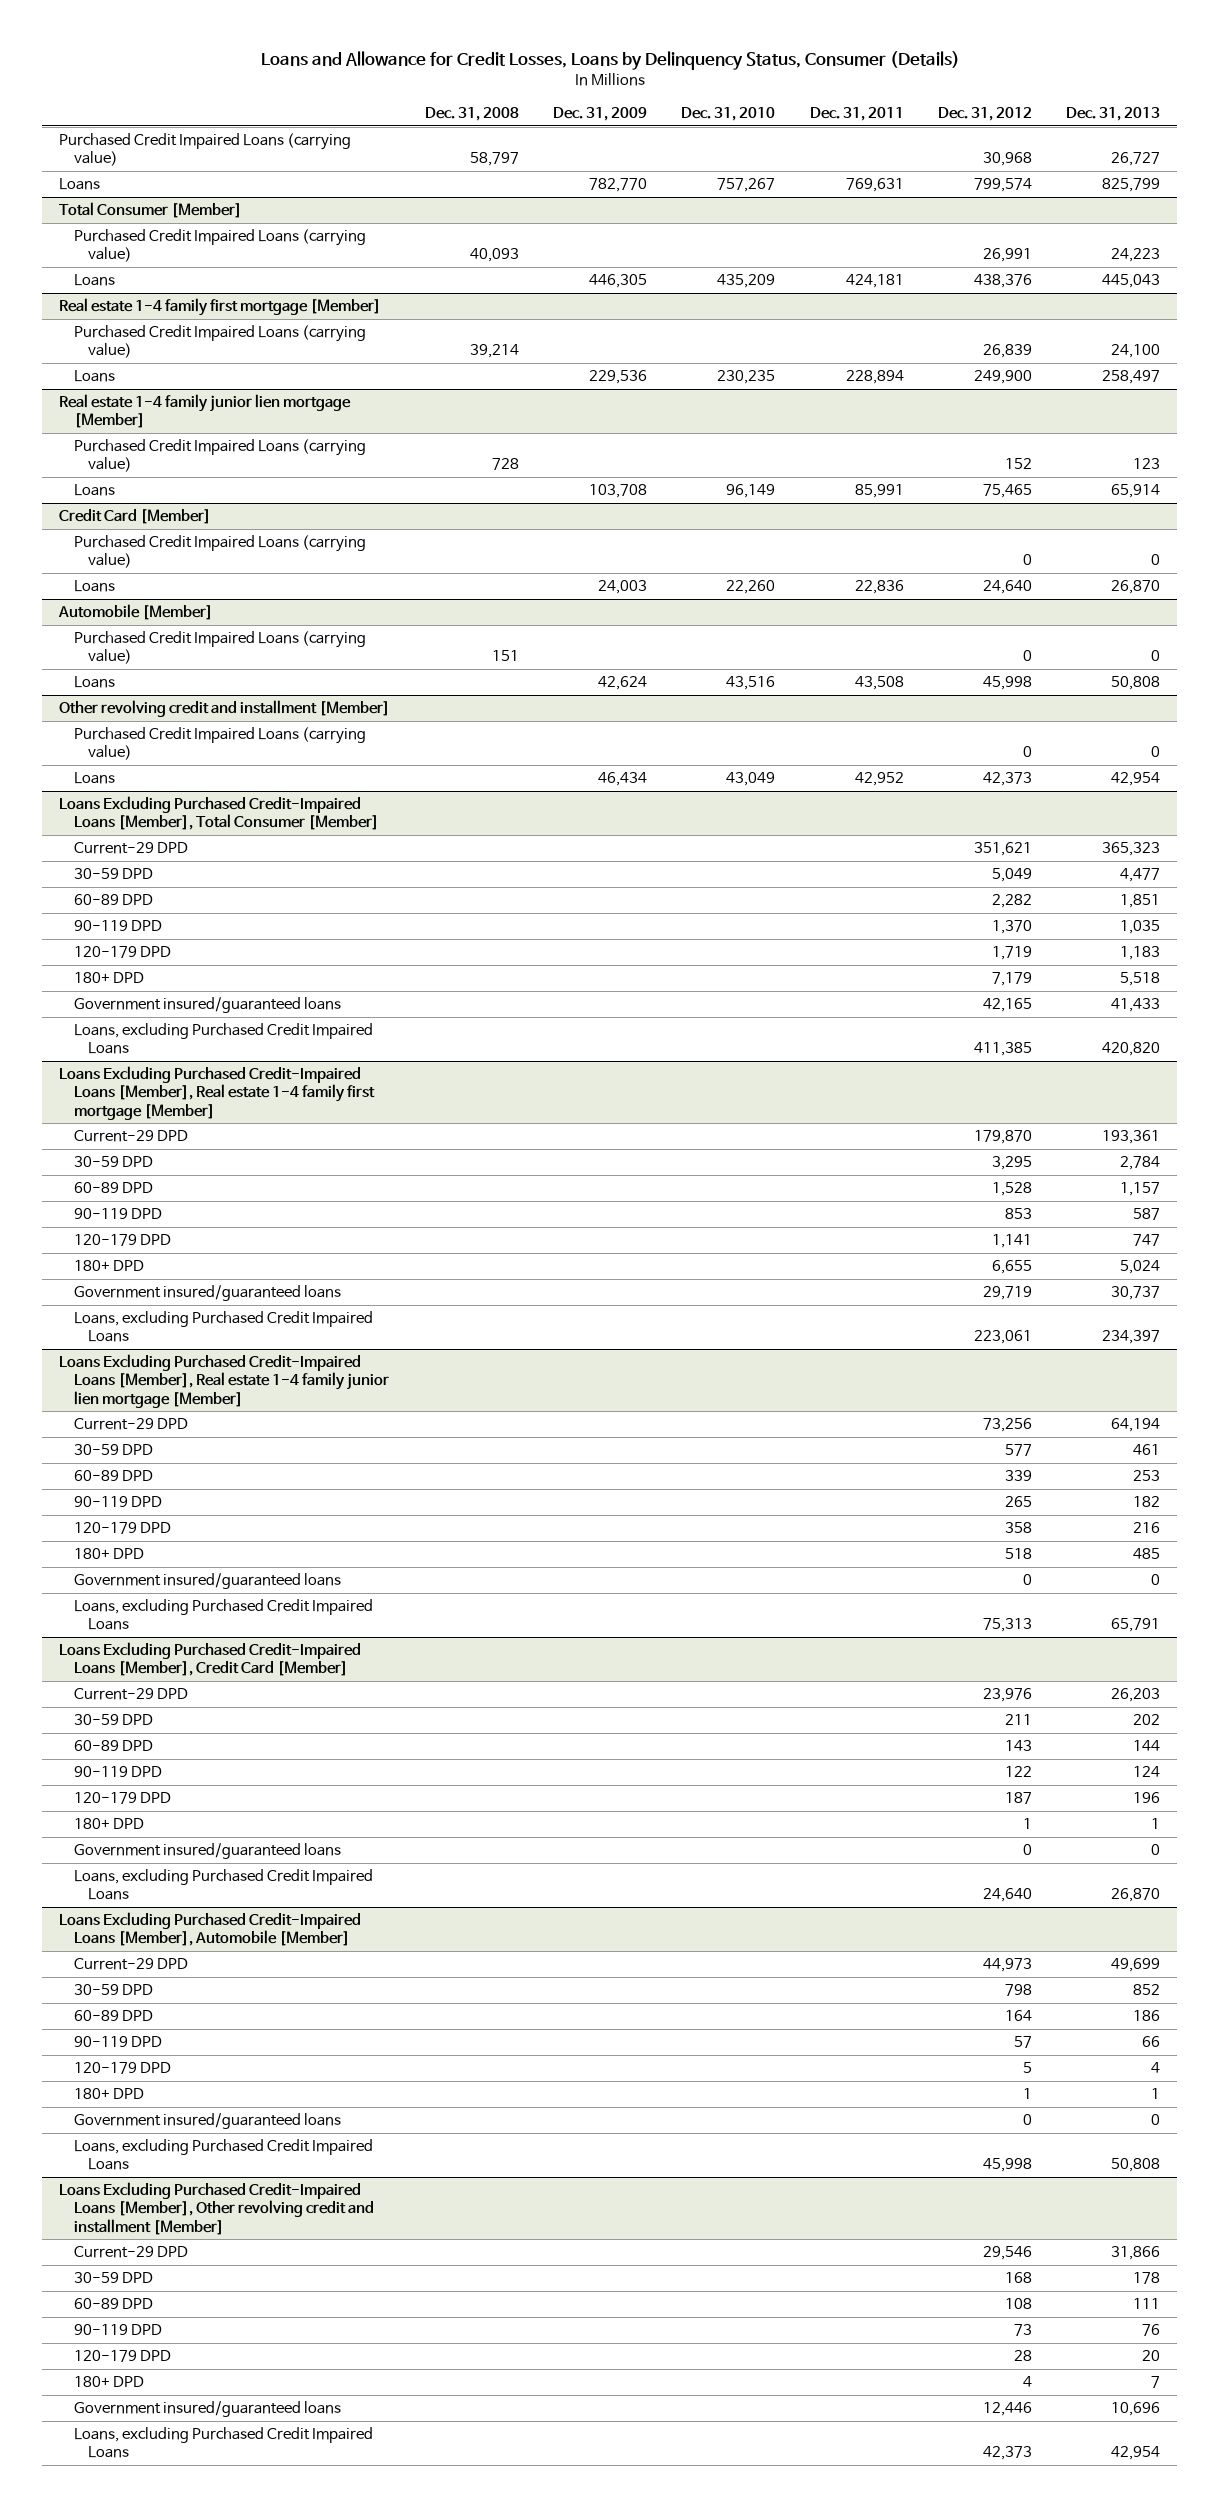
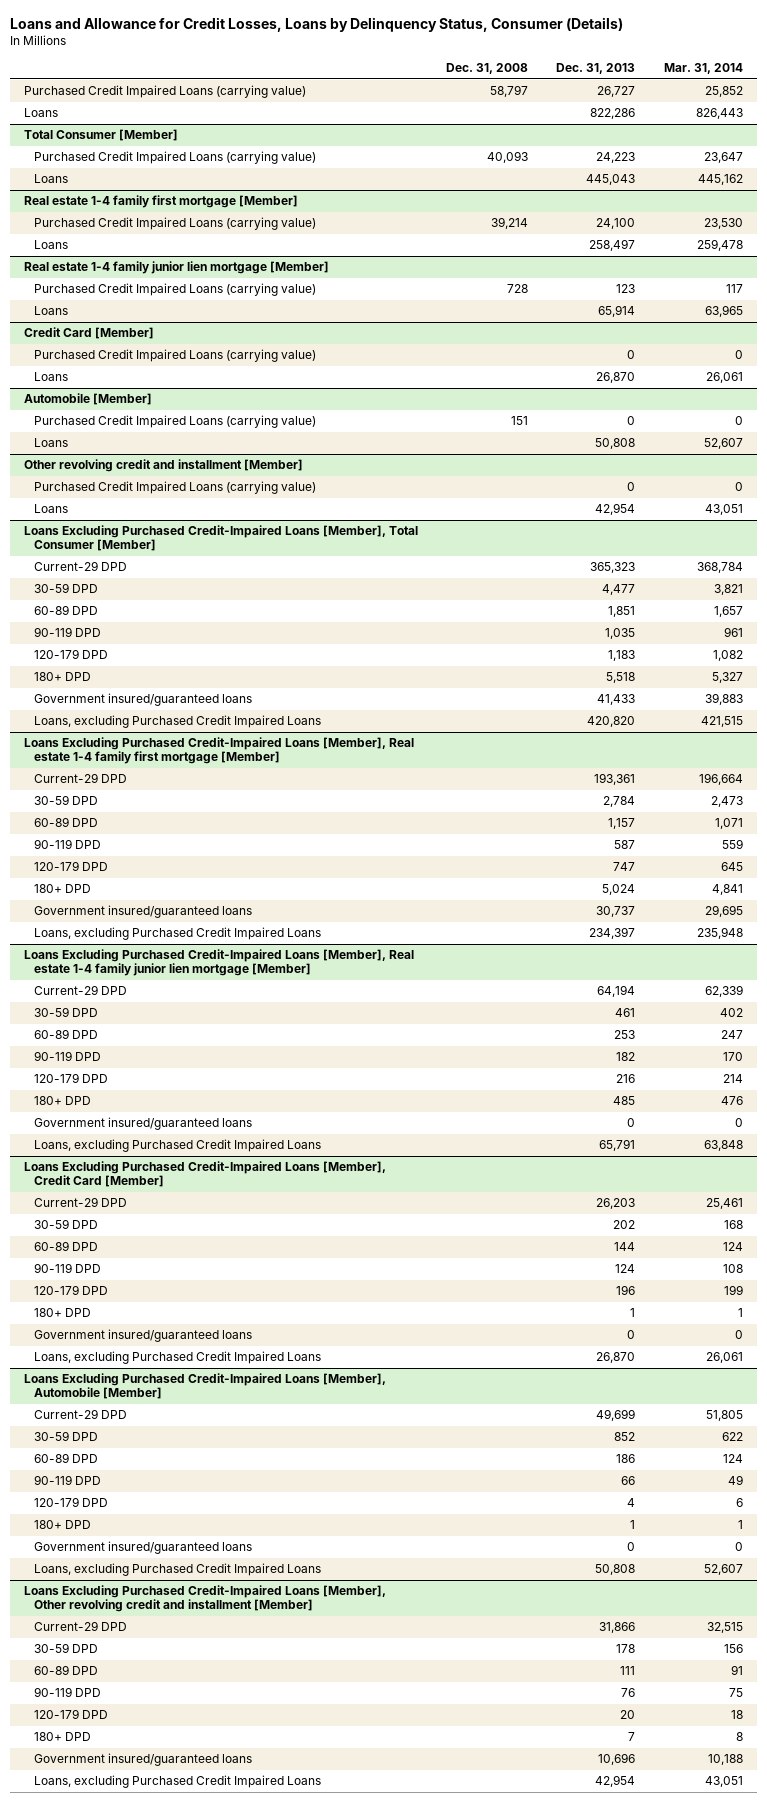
- | Dec. 31, 2008 | Dec. 31, 2009 | Dec. 31, 2010 | Dec. 31, 2011 | Dec. 31, 2012 | Dec. 31, 2013
+ | Dec. 31, 2008 | Dec. 31, 2013 | Mar. 31, 2014
- Loans | | 782,770 | 757,267 | 769,631 | 799,574 | 825,799
+ Loans | | 822,286 | 826,443

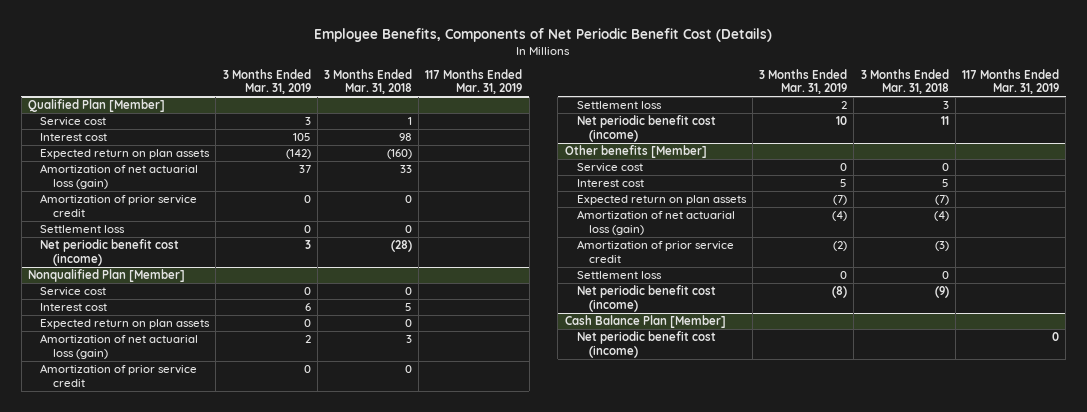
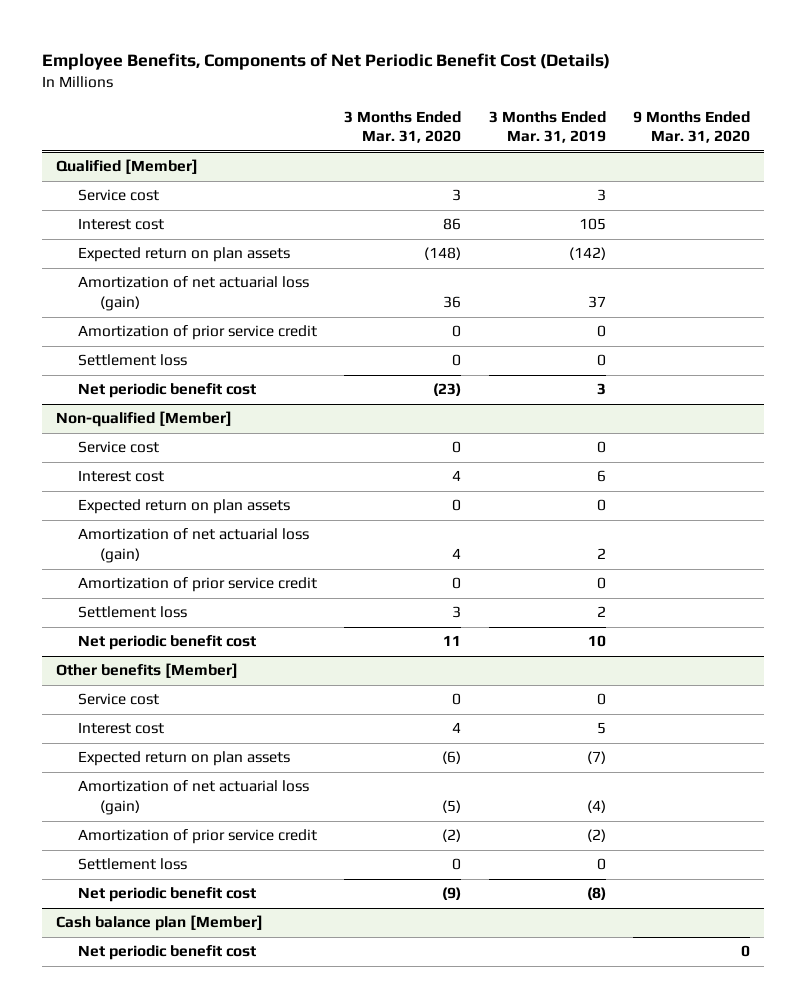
- | 3 Months Ended Mar. 31, 2019 | 3 Months Ended Mar. 31, 2018 | 117 Months Ended Mar. 31, 2019
+ | 3 Months Ended Mar. 31, 2020 | 3 Months Ended Mar. 31, 2019 | 9 Months Ended Mar. 31, 2020
- Qualified Plan [Member]
+ Qualified [Member]
- Net periodic benefit cost (income) | 3 | (28) |
- Nonqualified Plan [Member]
+ Net periodic benefit cost | (23) | 3 |
+ Non-qualified [Member]
- Net periodic benefit cost (income) | 10 | 11 |
+ Net periodic benefit cost | 11 | 10 |
@ Other benefits [Member]
- Net periodic benefit cost (income) | (8) | (9) |
- Cash Balance Plan [Member]
- Net periodic benefit cost (income) | | | 0
@ Other benefits [Member]
+ Net periodic benefit cost | (9) | (8) |
+ Cash balance plan [Member]
+ Net periodic benefit cost | | | 0

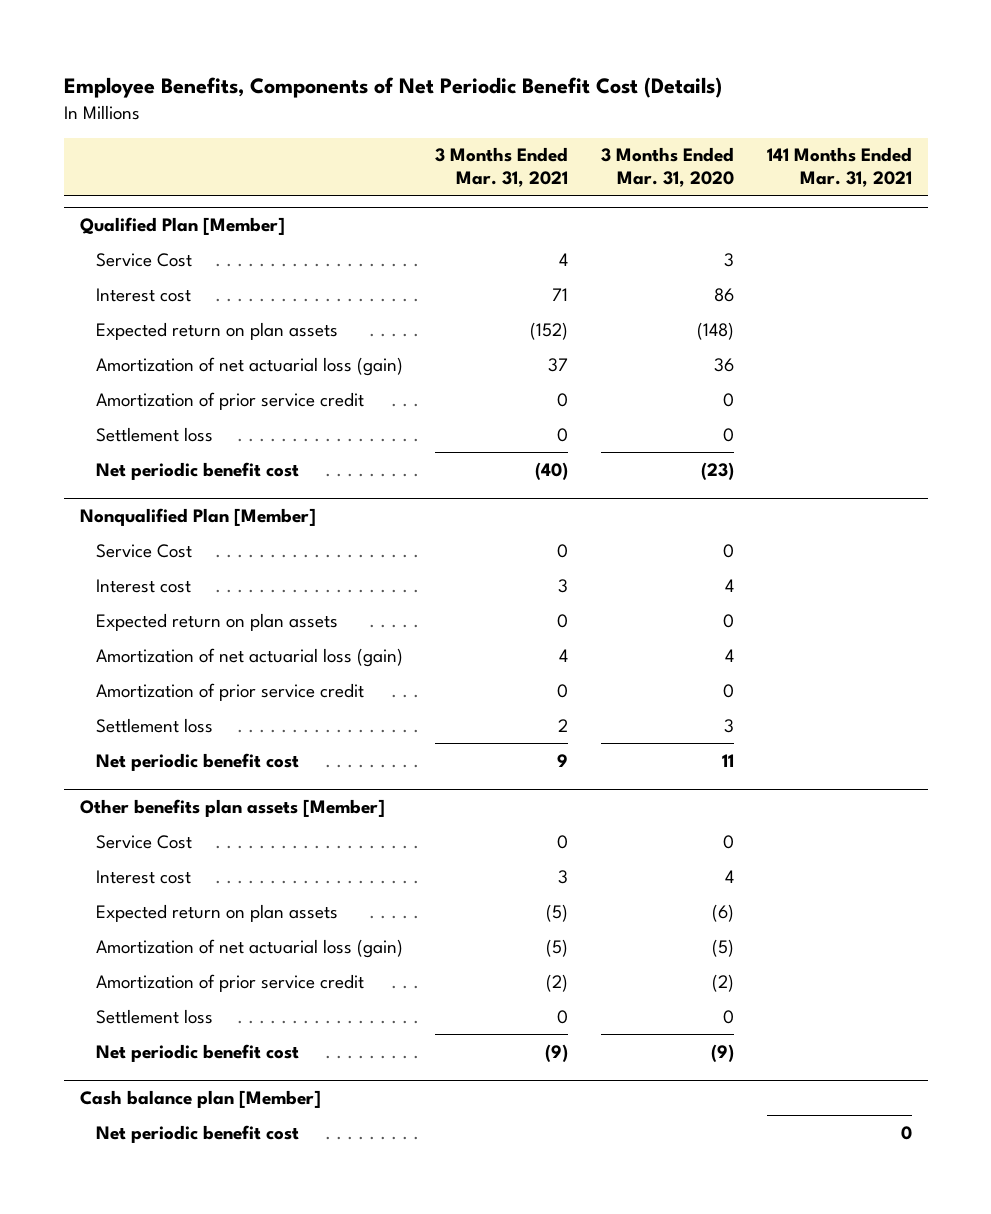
- | 3 Months Ended Mar. 31, 2020 | 3 Months Ended Mar. 31, 2019 | 9 Months Ended Mar. 31, 2020
+ | 3 Months Ended Mar. 31, 2021 | 3 Months Ended Mar. 31, 2020 | 141 Months Ended Mar. 31, 2021
- Qualified [Member]
- Service cost | 3 | 3 |
+ Qualified Plan [Member]
+ Service Cost | 4 | 3 |
- Non-qualified [Member]
- Service cost | 0 | 0 |
+ Nonqualified Plan [Member]
+ Service Cost | 0 | 0 |
- Other benefits [Member]
- Service cost | 0 | 0 |
+ Other benefits plan assets [Member]
+ Service Cost | 0 | 0 |

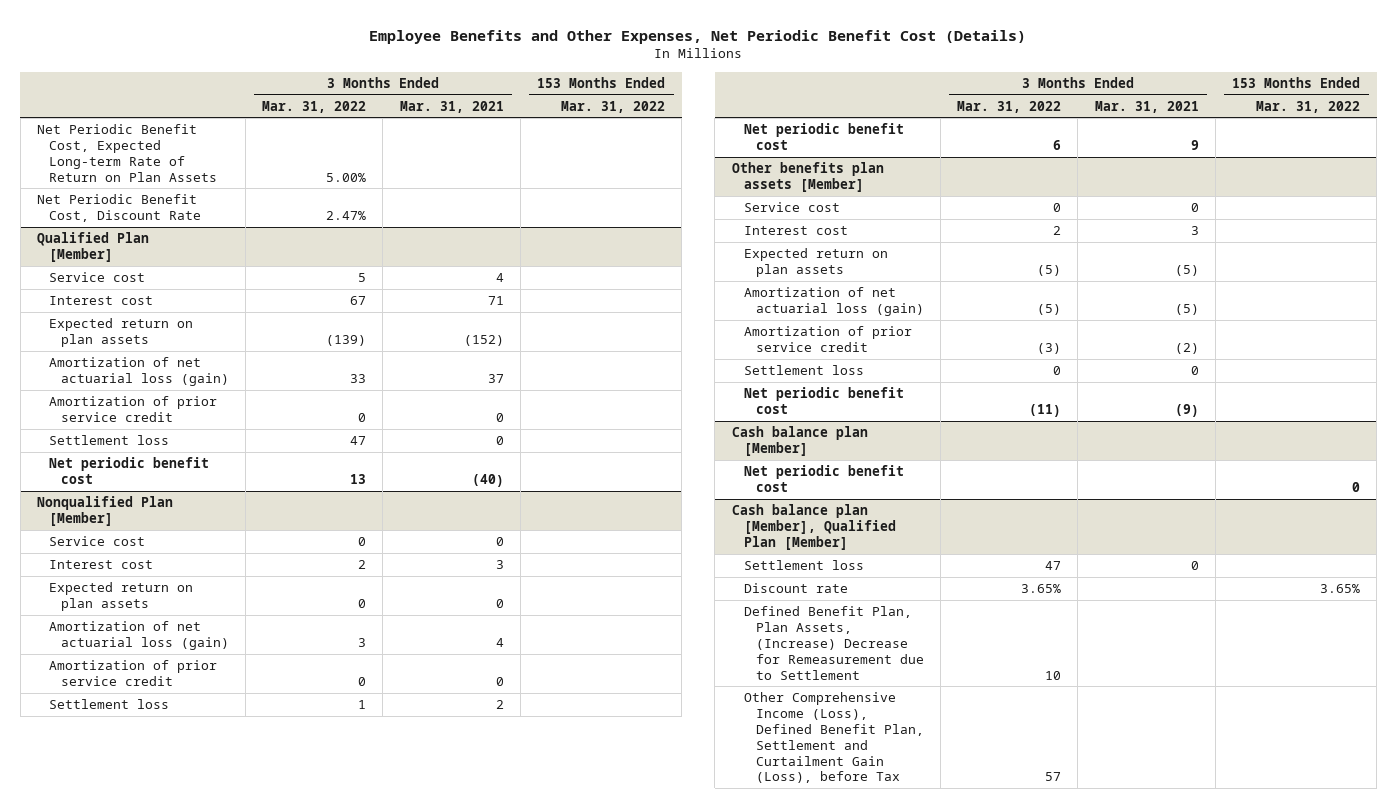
- Employee Benefits, Components of Net Periodic Benefit Cost (Details)
+ Employee Benefits and Other Expenses, Net Periodic Benefit Cost (Details)
- | 3 Months Ended Mar. 31, 2021 | 3 Months Ended Mar. 31, 2020 | 141 Months Ended Mar. 31, 2021
+ | 3 Months Ended Mar. 31, 2022 | 3 Months Ended Mar. 31, 2021 | 153 Months Ended Mar. 31, 2022
+ Net Periodic Benefit Cost, Expected Long-term Rate of Return on Plan Assets | 5.00% | |
+ Net Periodic Benefit Cost, Discount Rate | 2.47% | |
@ Qualified Plan [Member]
- Service Cost | 4 | 3 |
+ Service cost | 5 | 4 |
@ Nonqualified Plan [Member]
- Service Cost | 0 | 0 |
+ Service cost | 0 | 0 |
@ Other benefits plan assets [Member]
- Service Cost | 0 | 0 |
+ Service cost | 0 | 0 |
+ Cash balance plan [Member], Qualified Plan [Member]
+ Settlement loss | 47 | 0 |
+ Discount rate | 3.65% | | 3.65%
+ Defined Benefit Plan, Plan Assets, (Increase) Decrease for Remeasurement due to Settlement | 10 | |
+ Other Comprehensive Income (Loss), Defined Benefit Plan, Settlement and Curtailment Gain (Loss), before Tax | 57 | |

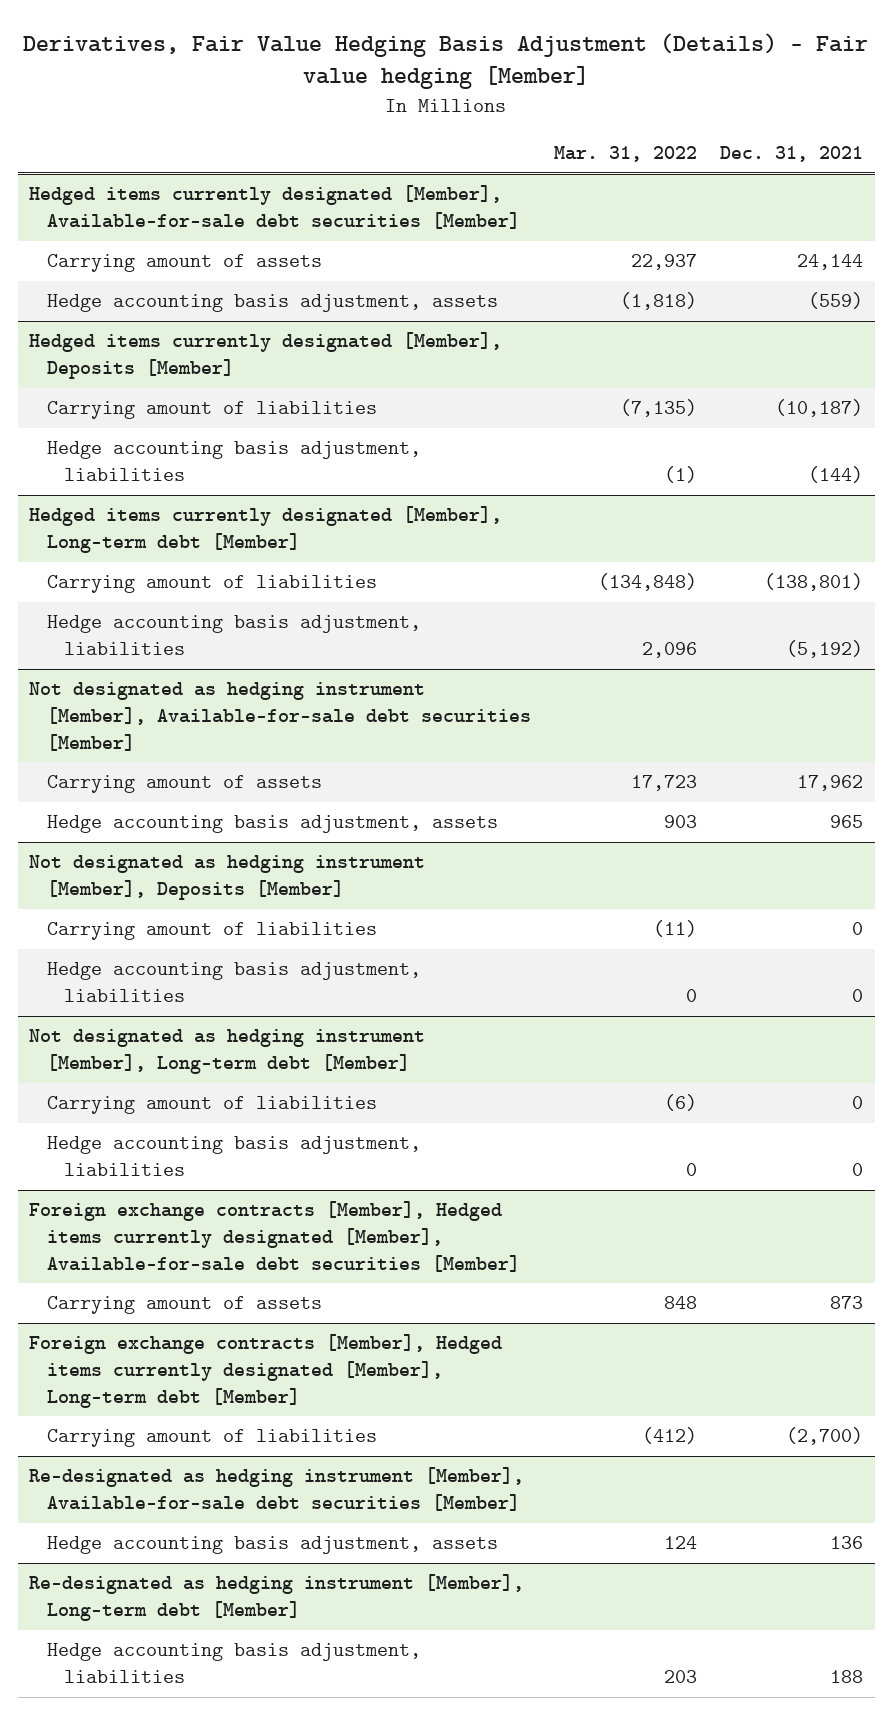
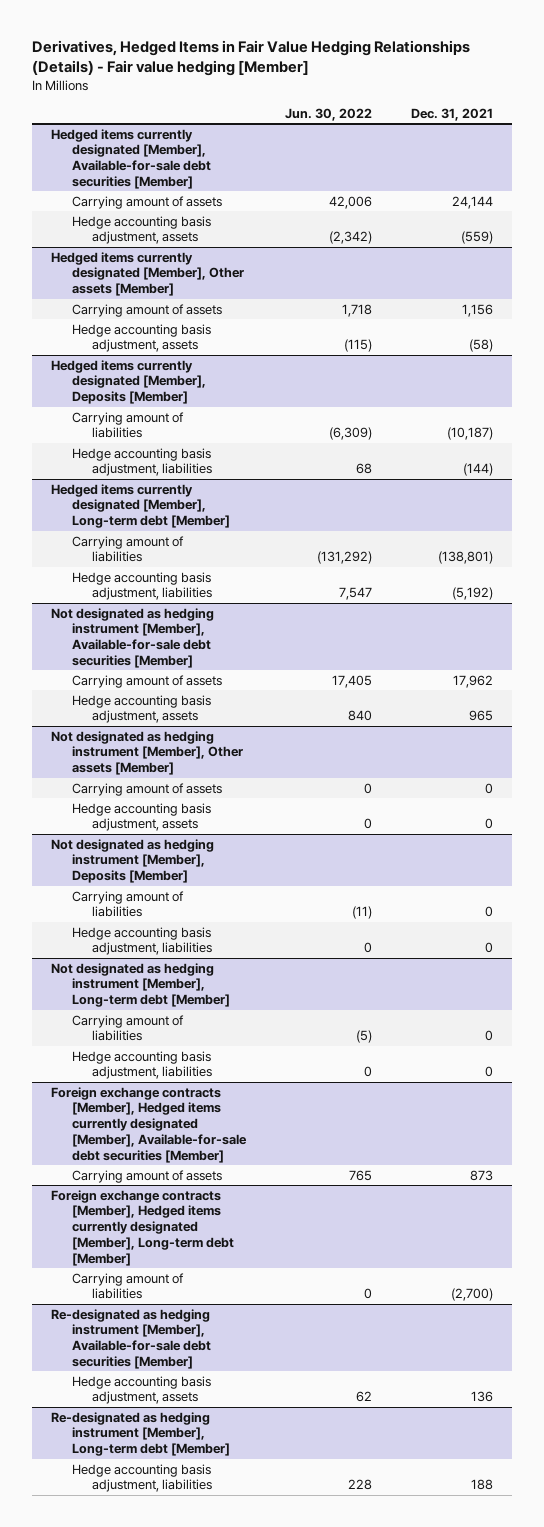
- Derivatives, Fair Value Hedging Basis Adjustment (Details) - Fair value hedging [Member]
+ Derivatives, Hedged Items in Fair Value Hedging Relationships (Details) - Fair value hedging [Member]
- | Mar. 31, 2022 | Dec. 31, 2021
+ | Jun. 30, 2022 | Dec. 31, 2021
+ Hedged items currently designated [Member], Other assets [Member]
+ Carrying amount of assets | 1,718 | 1,156
+ Hedge accounting basis adjustment, assets | (115) | (58)
+ Not designated as hedging instrument [Member], Other assets [Member]
+ Carrying amount of assets | 0 | 0
+ Hedge accounting basis adjustment, assets | 0 | 0

